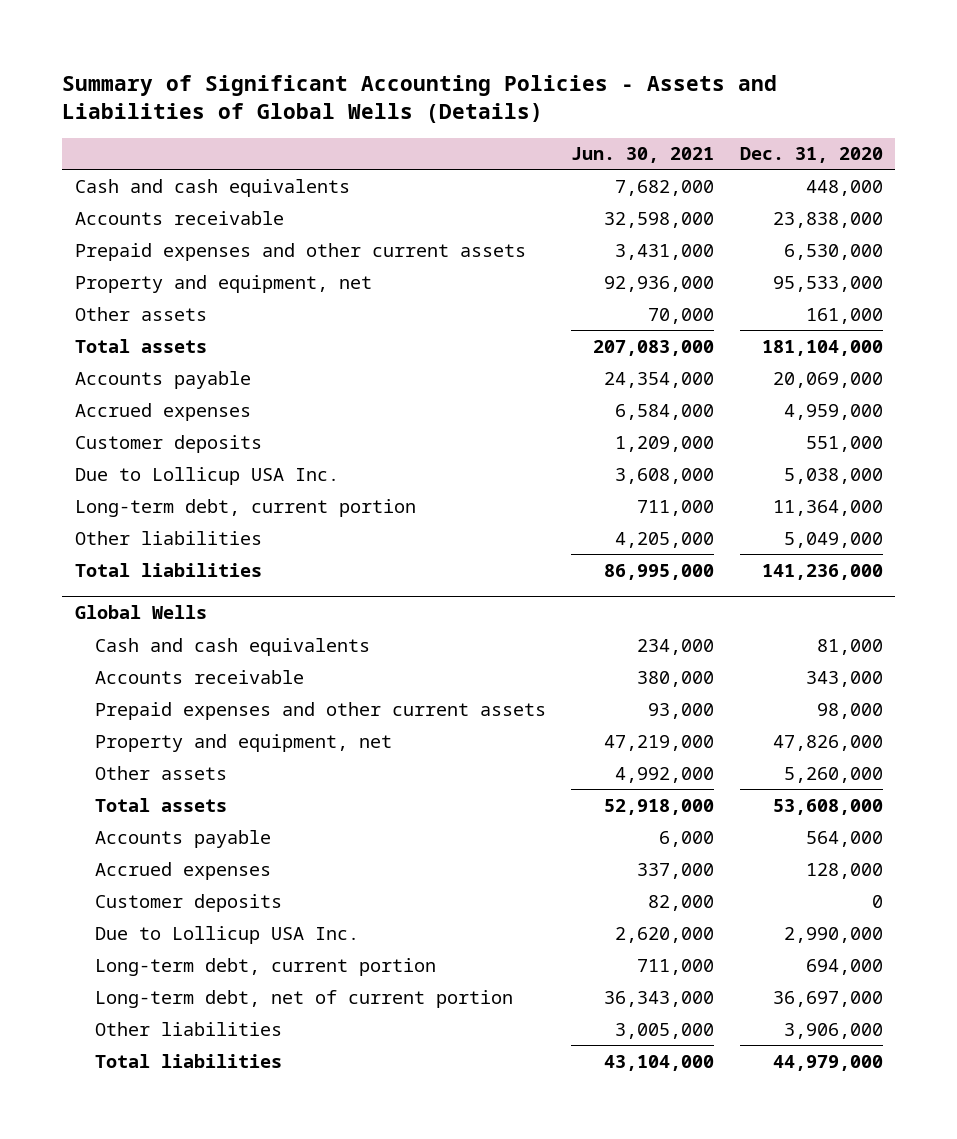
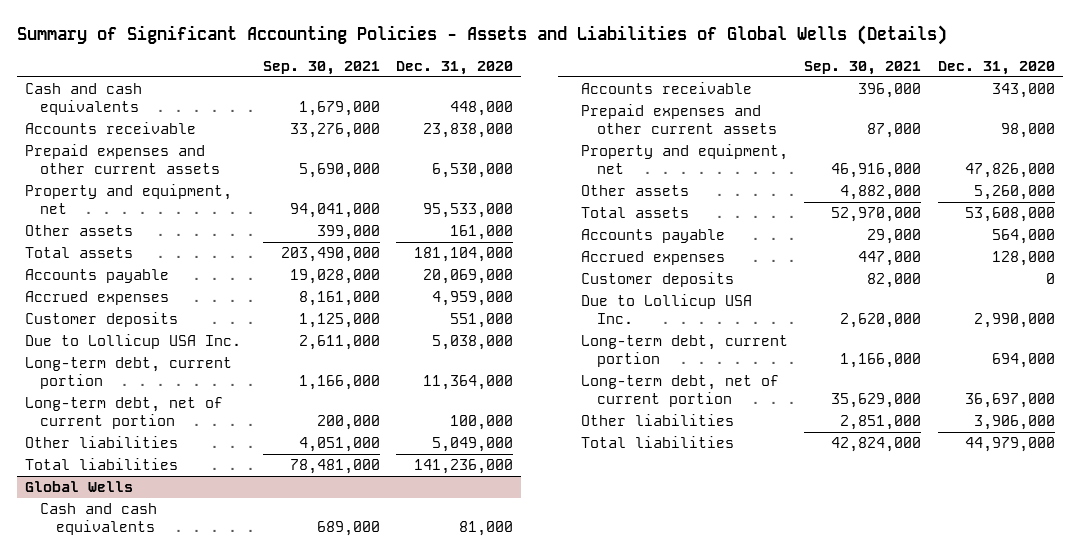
- | Jun. 30, 2021 | Dec. 31, 2020
+ | Sep. 30, 2021 | Dec. 31, 2020
+ Long-term debt, net of current portion | 200,000 | 100,000

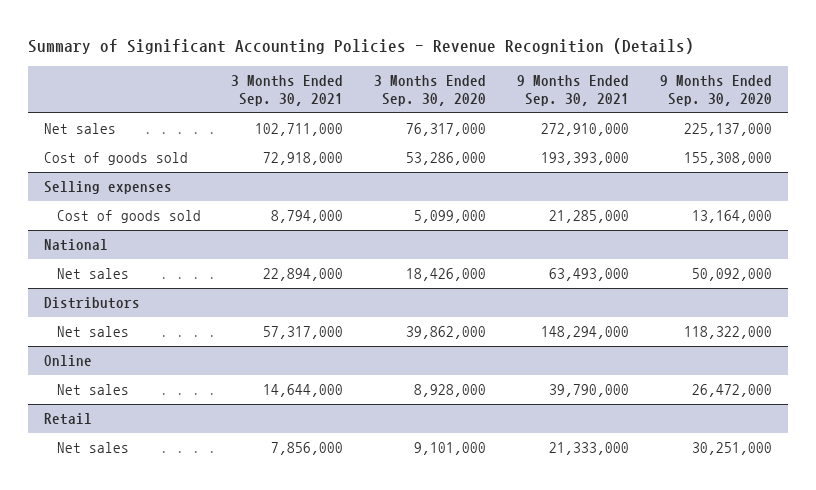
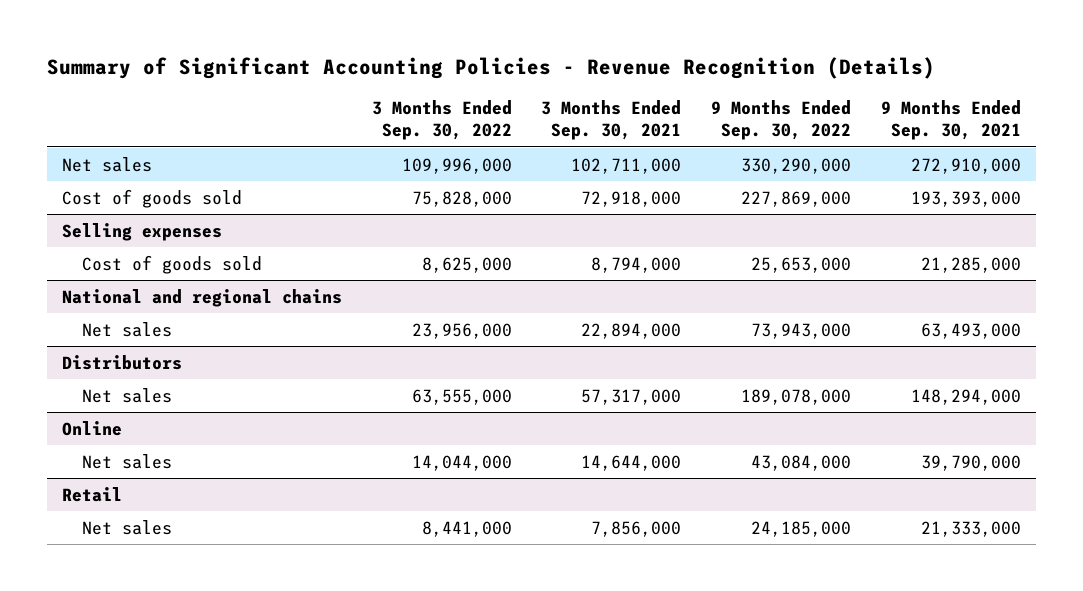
- | 3 Months Ended Sep. 30, 2021 | 3 Months Ended Sep. 30, 2020 | 9 Months Ended Sep. 30, 2021 | 9 Months Ended Sep. 30, 2020
+ | 3 Months Ended Sep. 30, 2022 | 3 Months Ended Sep. 30, 2021 | 9 Months Ended Sep. 30, 2022 | 9 Months Ended Sep. 30, 2021
- National
+ National and regional chains

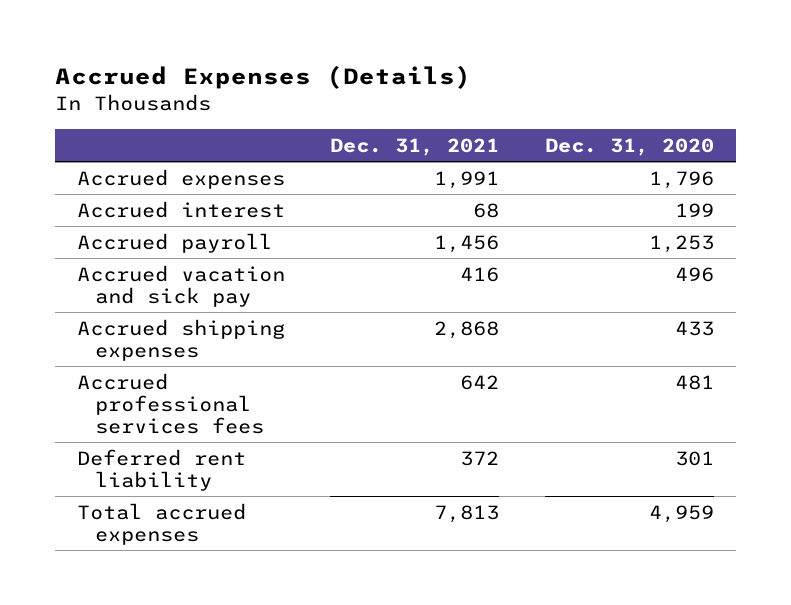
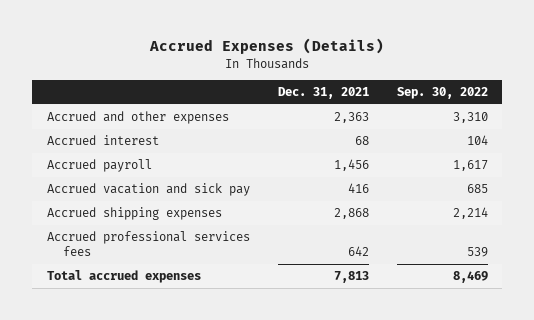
- | Dec. 31, 2021 | Dec. 31, 2020
+ | Dec. 31, 2021 | Sep. 30, 2022
- Accrued expenses | 1,991 | 1,796
+ Accrued and other expenses | 2,363 | 3,310
- Deferred rent liability | 372 | 301

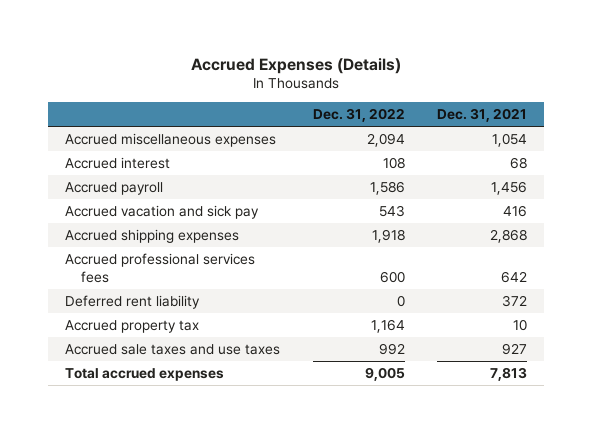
- | Dec. 31, 2021 | Sep. 30, 2022
+ | Dec. 31, 2022 | Dec. 31, 2021
- Accrued and other expenses | 2,363 | 3,310
+ Accrued miscellaneous expenses | 2,094 | 1,054
+ Deferred rent liability | 0 | 372
+ Accrued property tax | 1,164 | 10
+ Accrued sale taxes and use taxes | 992 | 927

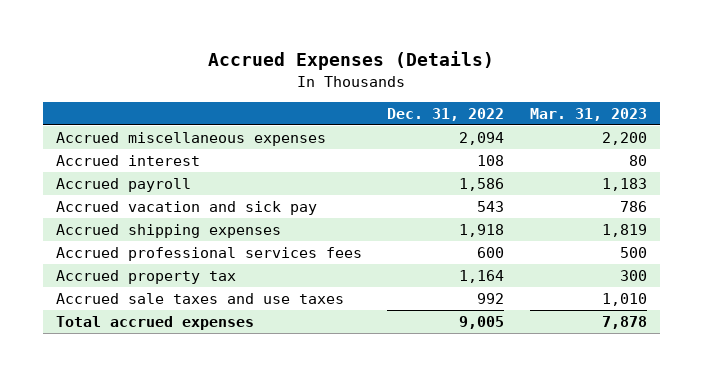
- | Dec. 31, 2022 | Dec. 31, 2021
+ | Dec. 31, 2022 | Mar. 31, 2023
- Deferred rent liability | 0 | 372

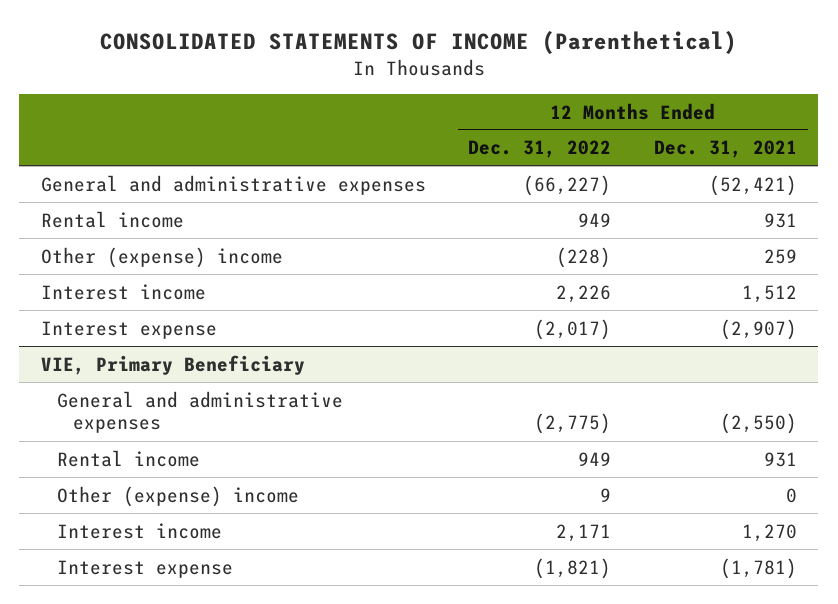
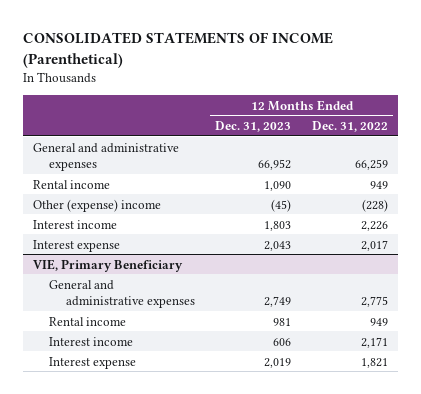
- | 12 Months Ended Dec. 31, 2022 | 12 Months Ended Dec. 31, 2021
+ | 12 Months Ended Dec. 31, 2023 | 12 Months Ended Dec. 31, 2022
- General and administrative expenses | (66,227) | (52,421)
+ General and administrative expenses | 66,952 | 66,259
- Interest expense | (2,017) | (2,907)
+ Interest expense | 2,043 | 2,017
@ VIE, Primary Beneficiary
- General and administrative expenses | (2,775) | (2,550)
+ General and administrative expenses | 2,749 | 2,775
- Other (expense) income | 9 | 0
- Interest expense | (1,821) | (1,781)
+ Interest expense | 2,019 | 1,821

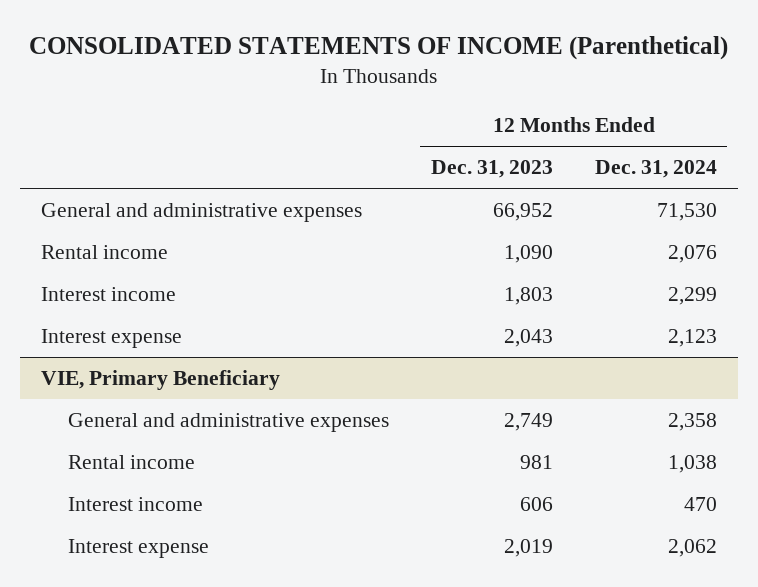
- | 12 Months Ended Dec. 31, 2023 | 12 Months Ended Dec. 31, 2022
+ | 12 Months Ended Dec. 31, 2023 | 12 Months Ended Dec. 31, 2024
- Other (expense) income | (45) | (228)

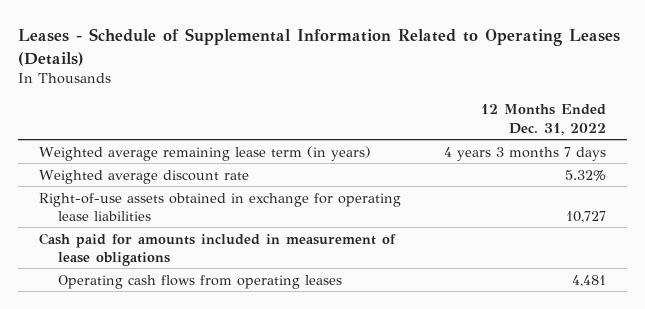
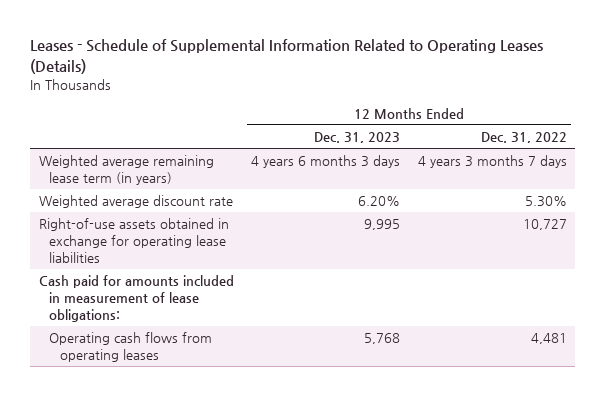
- | 12 Months Ended Dec. 31, 2022
+ | 12 Months Ended Dec. 31, 2023 | 12 Months Ended Dec. 31, 2022
- Weighted average discount rate | 5.32%
+ Weighted average discount rate | 6.20% | 5.30%
- Cash paid for amounts included in measurement of lease obligations
+ Cash paid for amounts included in measurement of lease obligations:

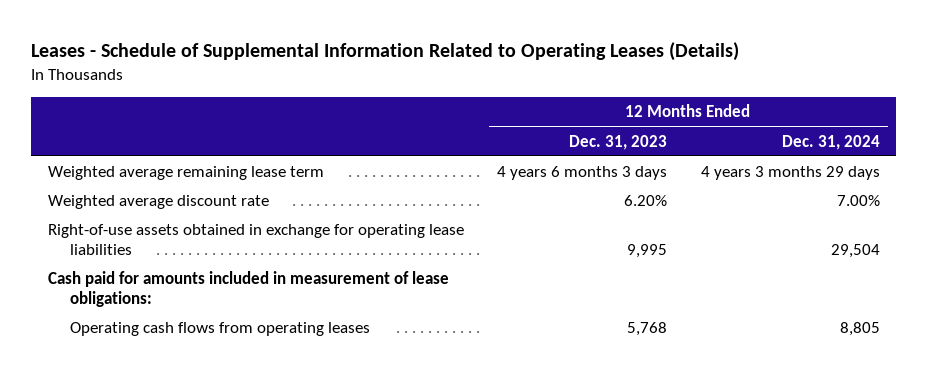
- | 12 Months Ended Dec. 31, 2023 | 12 Months Ended Dec. 31, 2022
+ | 12 Months Ended Dec. 31, 2023 | 12 Months Ended Dec. 31, 2024
- Weighted average remaining lease term (in years) | 4 years 6 months 3 days | 4 years 3 months 7 days
+ Weighted average remaining lease term | 4 years 6 months 3 days | 4 years 3 months 29 days

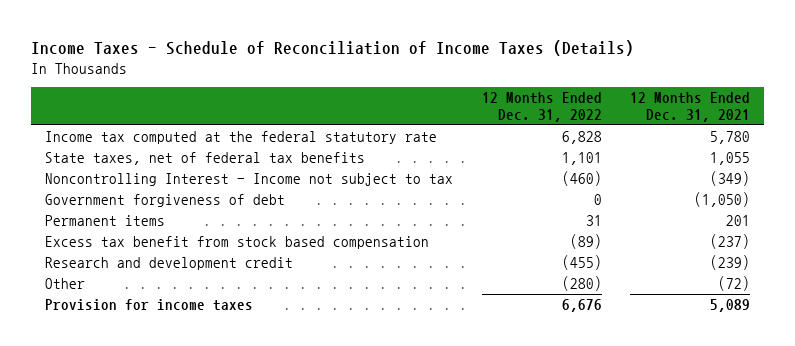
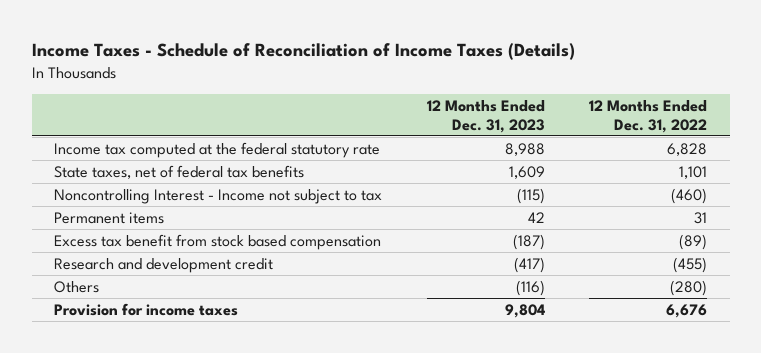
- | 12 Months Ended Dec. 31, 2022 | 12 Months Ended Dec. 31, 2021
+ | 12 Months Ended Dec. 31, 2023 | 12 Months Ended Dec. 31, 2022
- Government forgiveness of debt | 0 | (1,050)
- Other | (280) | (72)
+ Others | (116) | (280)

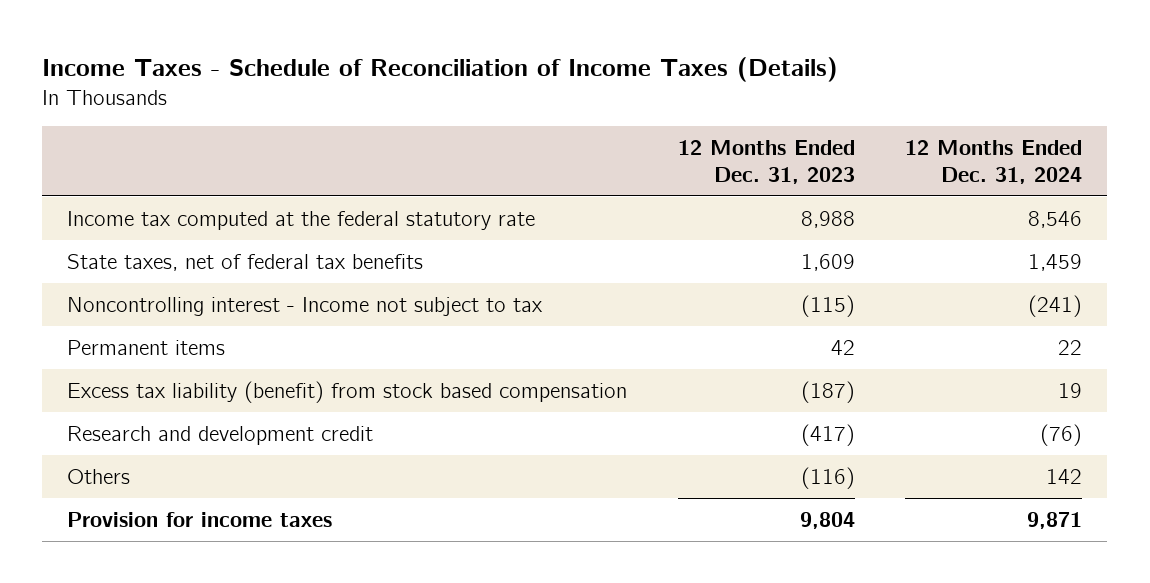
- | 12 Months Ended Dec. 31, 2023 | 12 Months Ended Dec. 31, 2022
+ | 12 Months Ended Dec. 31, 2023 | 12 Months Ended Dec. 31, 2024
- Noncontrolling Interest - Income not subject to tax | (115) | (460)
+ Noncontrolling interest - Income not subject to tax | (115) | (241)
- Excess tax benefit from stock based compensation | (187) | (89)
+ Excess tax liability (benefit) from stock based compensation | (187) | 19

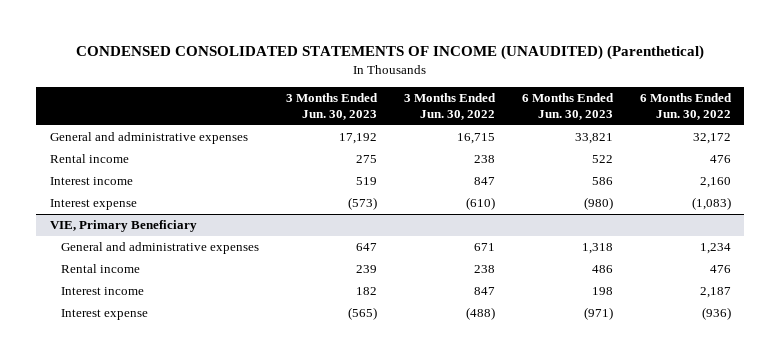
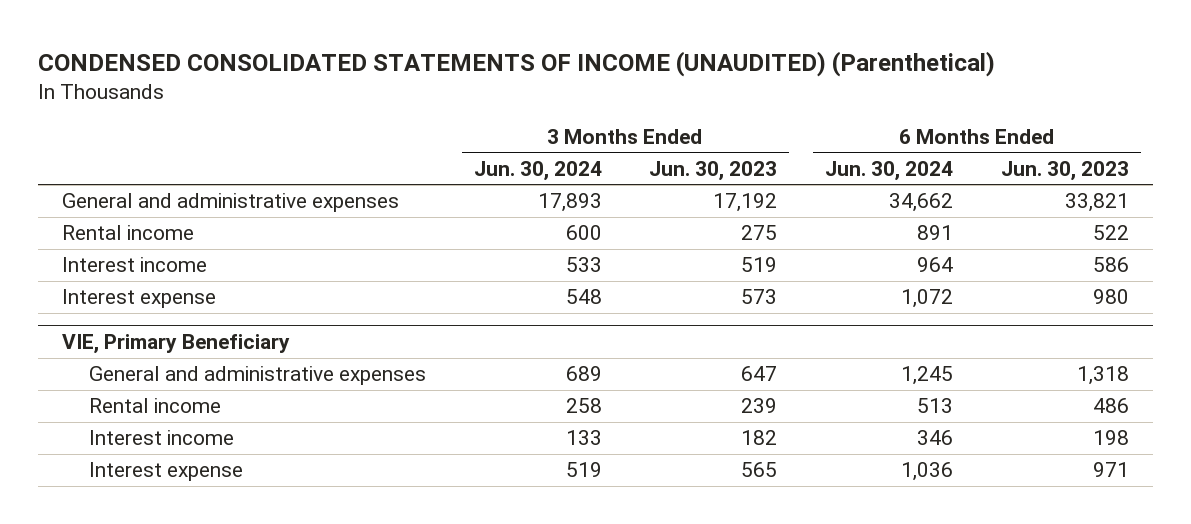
- | 3 Months Ended Jun. 30, 2023 | 3 Months Ended Jun. 30, 2022 | 6 Months Ended Jun. 30, 2023 | 6 Months Ended Jun. 30, 2022
+ | 3 Months Ended Jun. 30, 2024 | 3 Months Ended Jun. 30, 2023 | 6 Months Ended Jun. 30, 2024 | 6 Months Ended Jun. 30, 2023
- Interest expense | (573) | (610) | (980) | (1,083)
+ Interest expense | 548 | 573 | 1,072 | 980
@ VIE, Primary Beneficiary
- Interest expense | (565) | (488) | (971) | (936)
+ Interest expense | 519 | 565 | 1,036 | 971

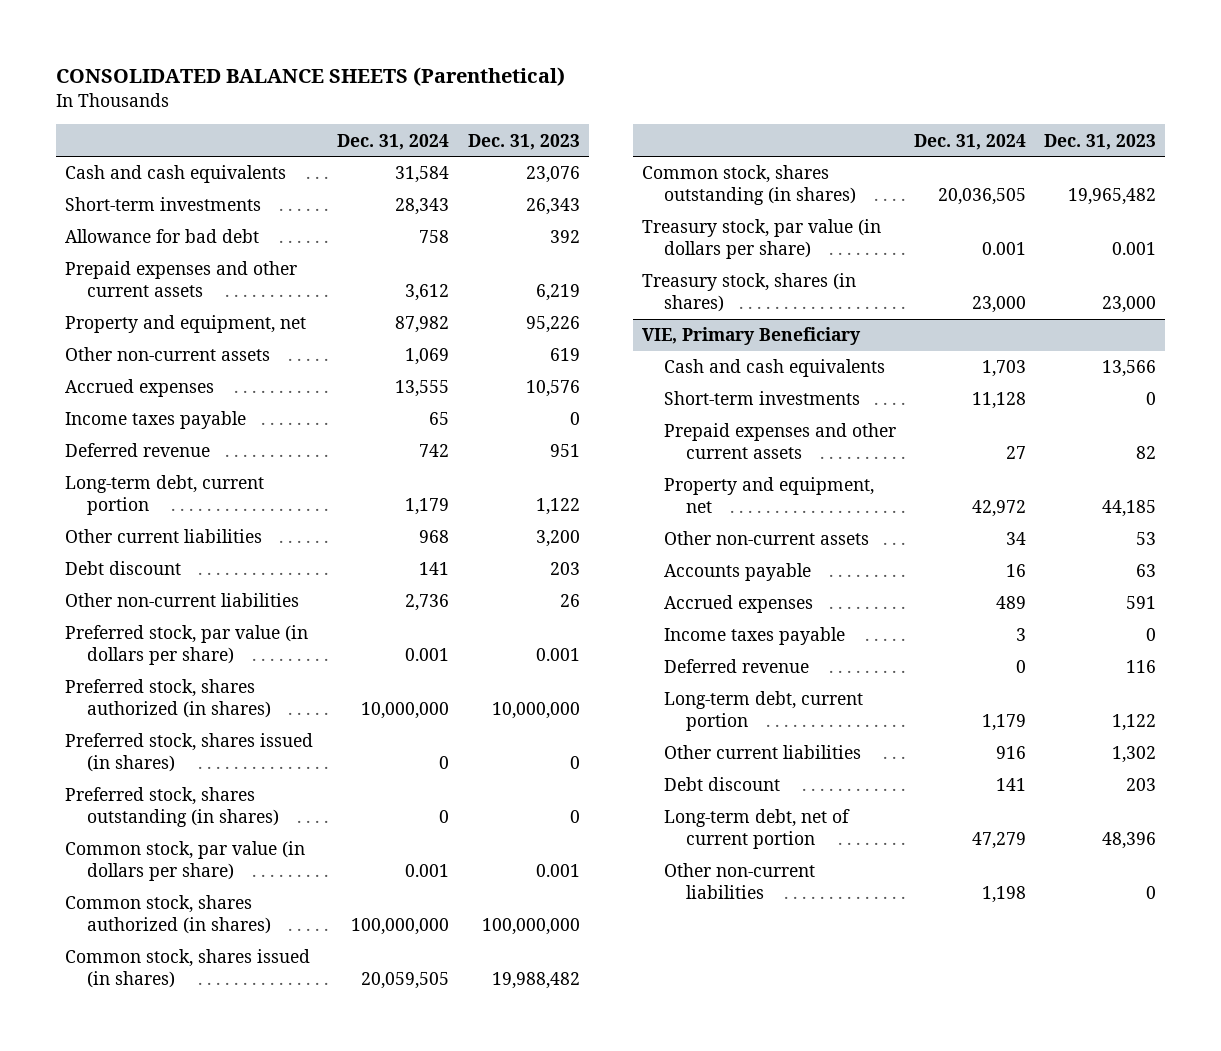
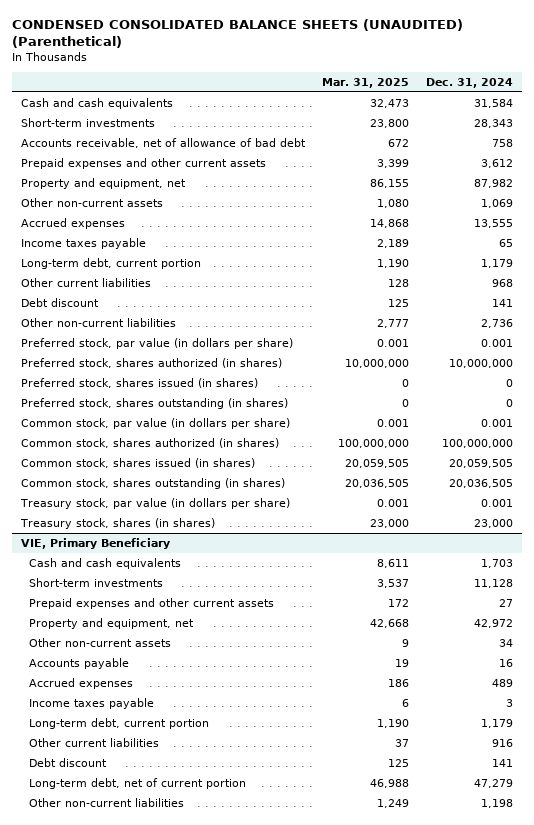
- CONSOLIDATED BALANCE SHEETS (Parenthetical)
+ CONDENSED CONSOLIDATED BALANCE SHEETS (UNAUDITED) (Parenthetical)
- | Dec. 31, 2024 | Dec. 31, 2023
+ | Mar. 31, 2025 | Dec. 31, 2024
- Allowance for bad debt | 758 | 392
+ Accounts receivable, net of allowance of bad debt | 672 | 758
- Deferred revenue | 742 | 951
@ VIE, Primary Beneficiary
- Deferred revenue | 0 | 116

